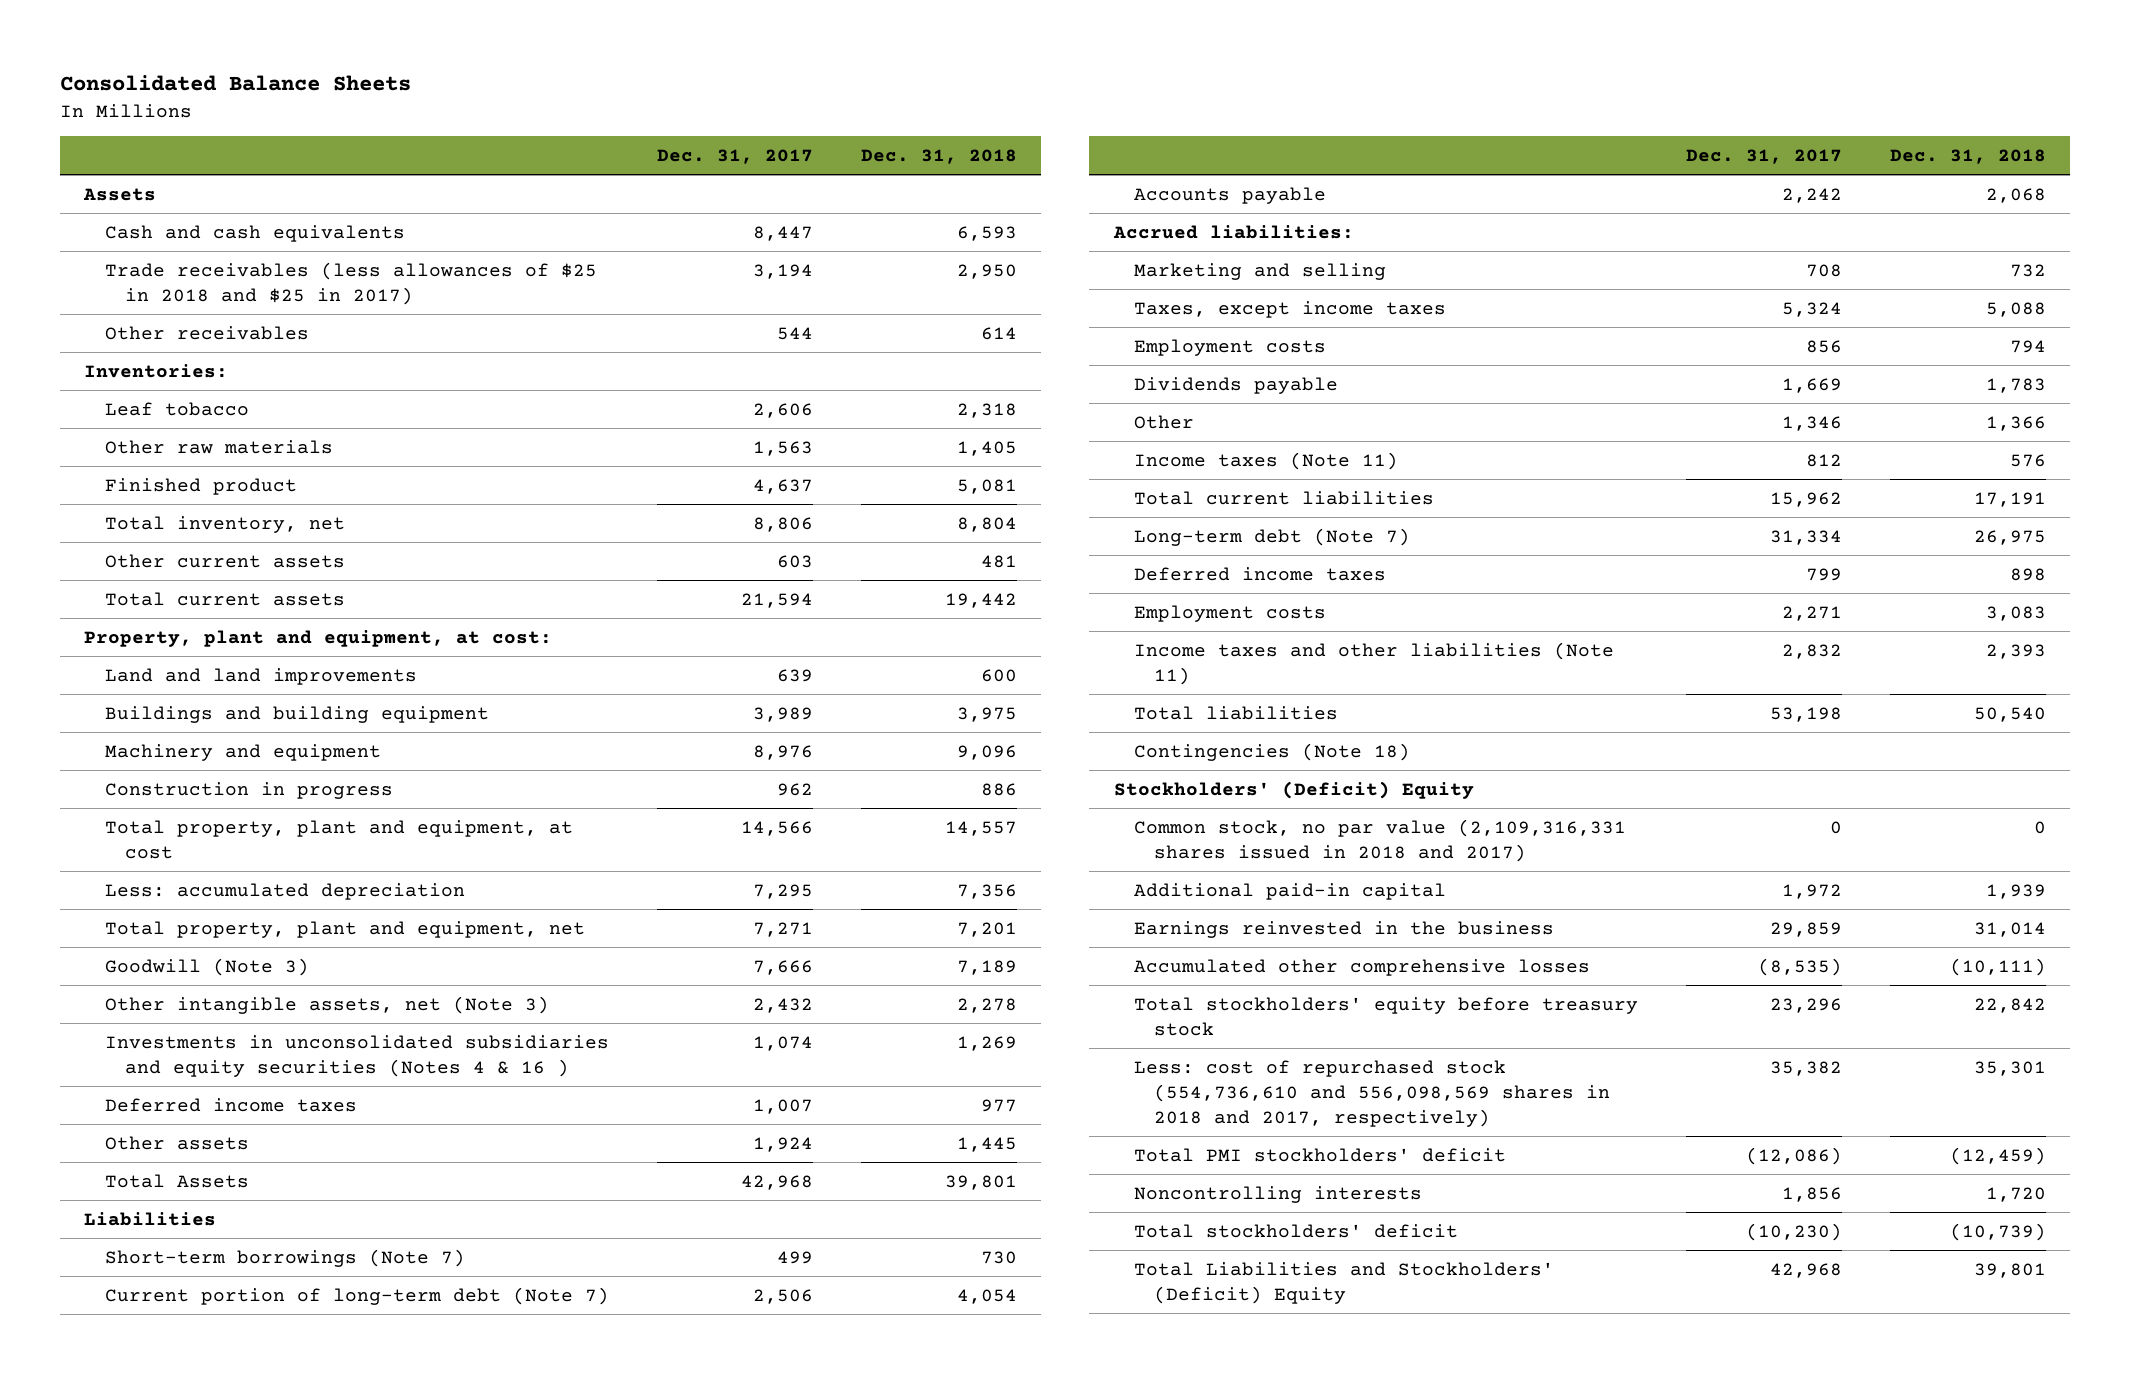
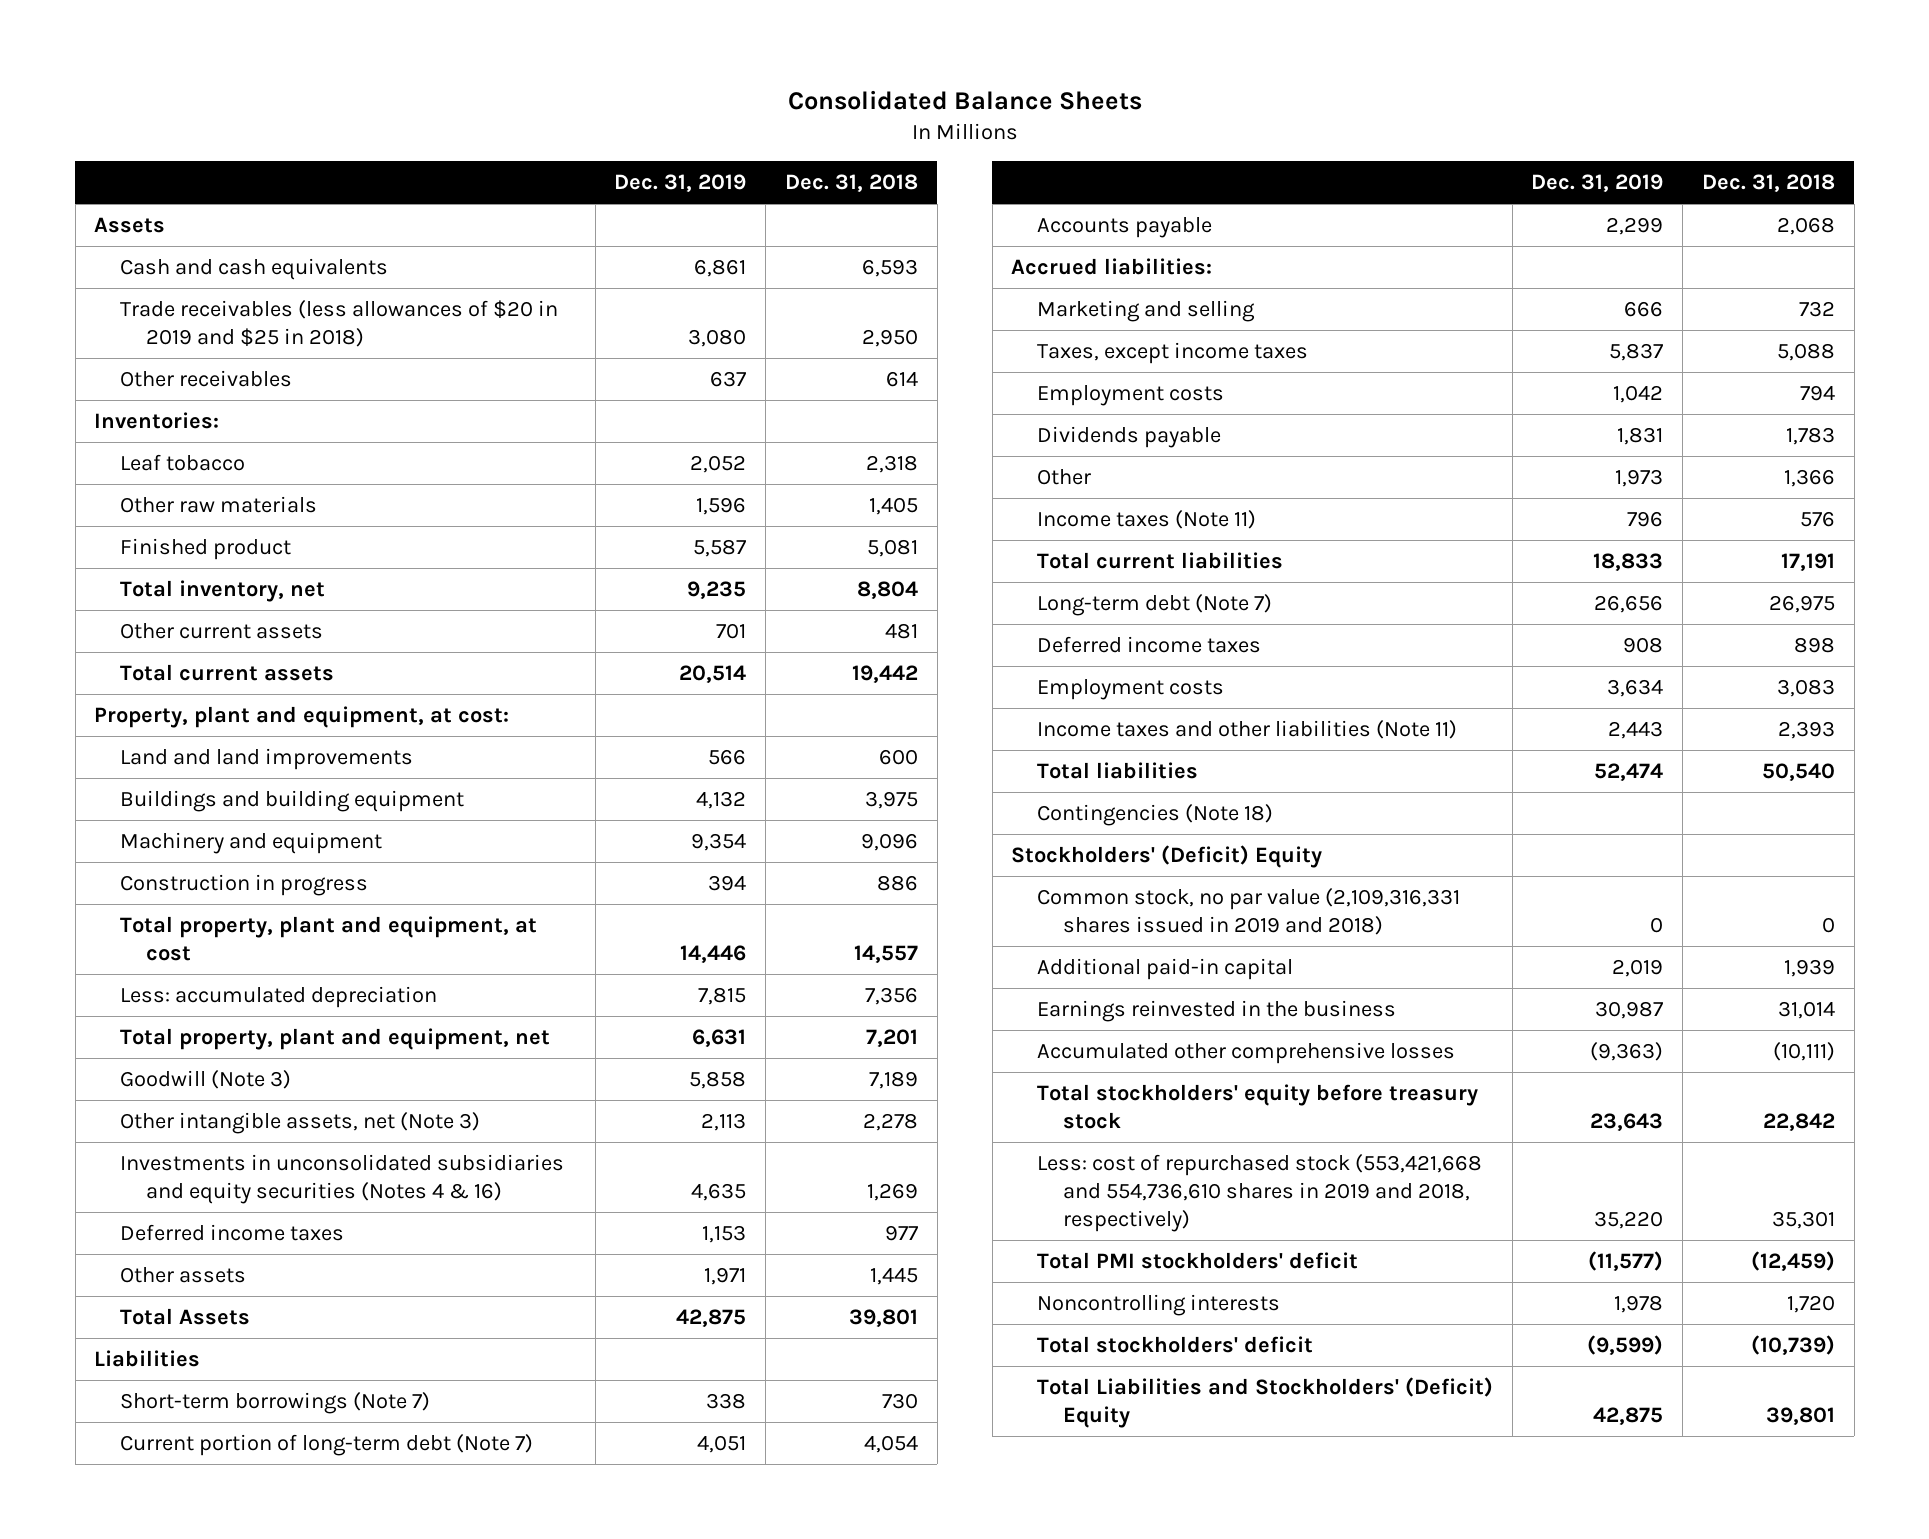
- | Dec. 31, 2017 | Dec. 31, 2018
+ | Dec. 31, 2019 | Dec. 31, 2018
- Trade receivables (less allowances of $25 in 2018 and $25 in 2017) | 3,194 | 2,950
+ Trade receivables (less allowances of $20 in 2019 and $25 in 2018) | 3,080 | 2,950
- Investments in unconsolidated subsidiaries and equity securities (Notes 4 & 16 ) | 1,074 | 1,269
+ Investments in unconsolidated subsidiaries and equity securities (Notes 4 & 16) | 4,635 | 1,269
- Common stock, no par value (2,109,316,331 shares issued in 2018 and 2017) | 0 | 0
+ Common stock, no par value (2,109,316,331 shares issued in 2019 and 2018) | 0 | 0
- Less: cost of repurchased stock (554,736,610 and 556,098,569 shares in 2018 and 2017, respectively) | 35,382 | 35,301
+ Less: cost of repurchased stock (553,421,668 and 554,736,610 shares in 2019 and 2018, respectively) | 35,220 | 35,301

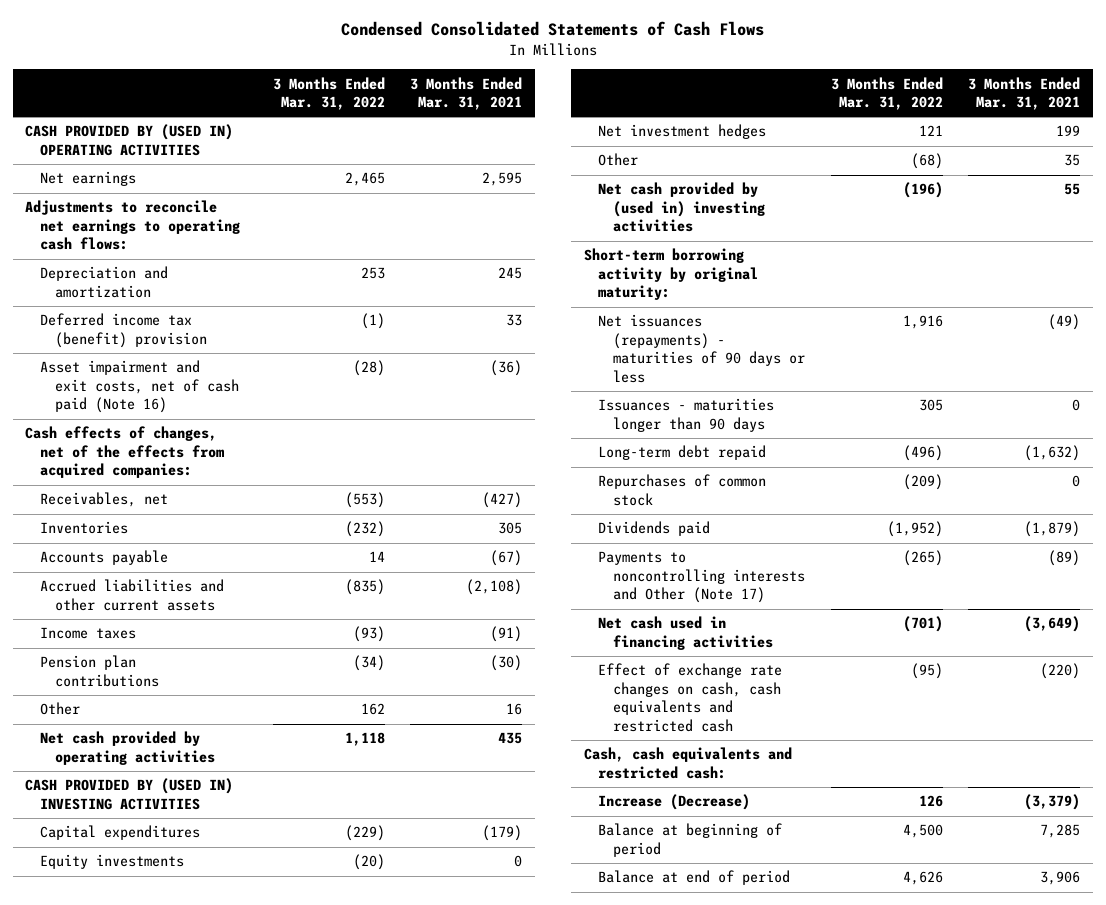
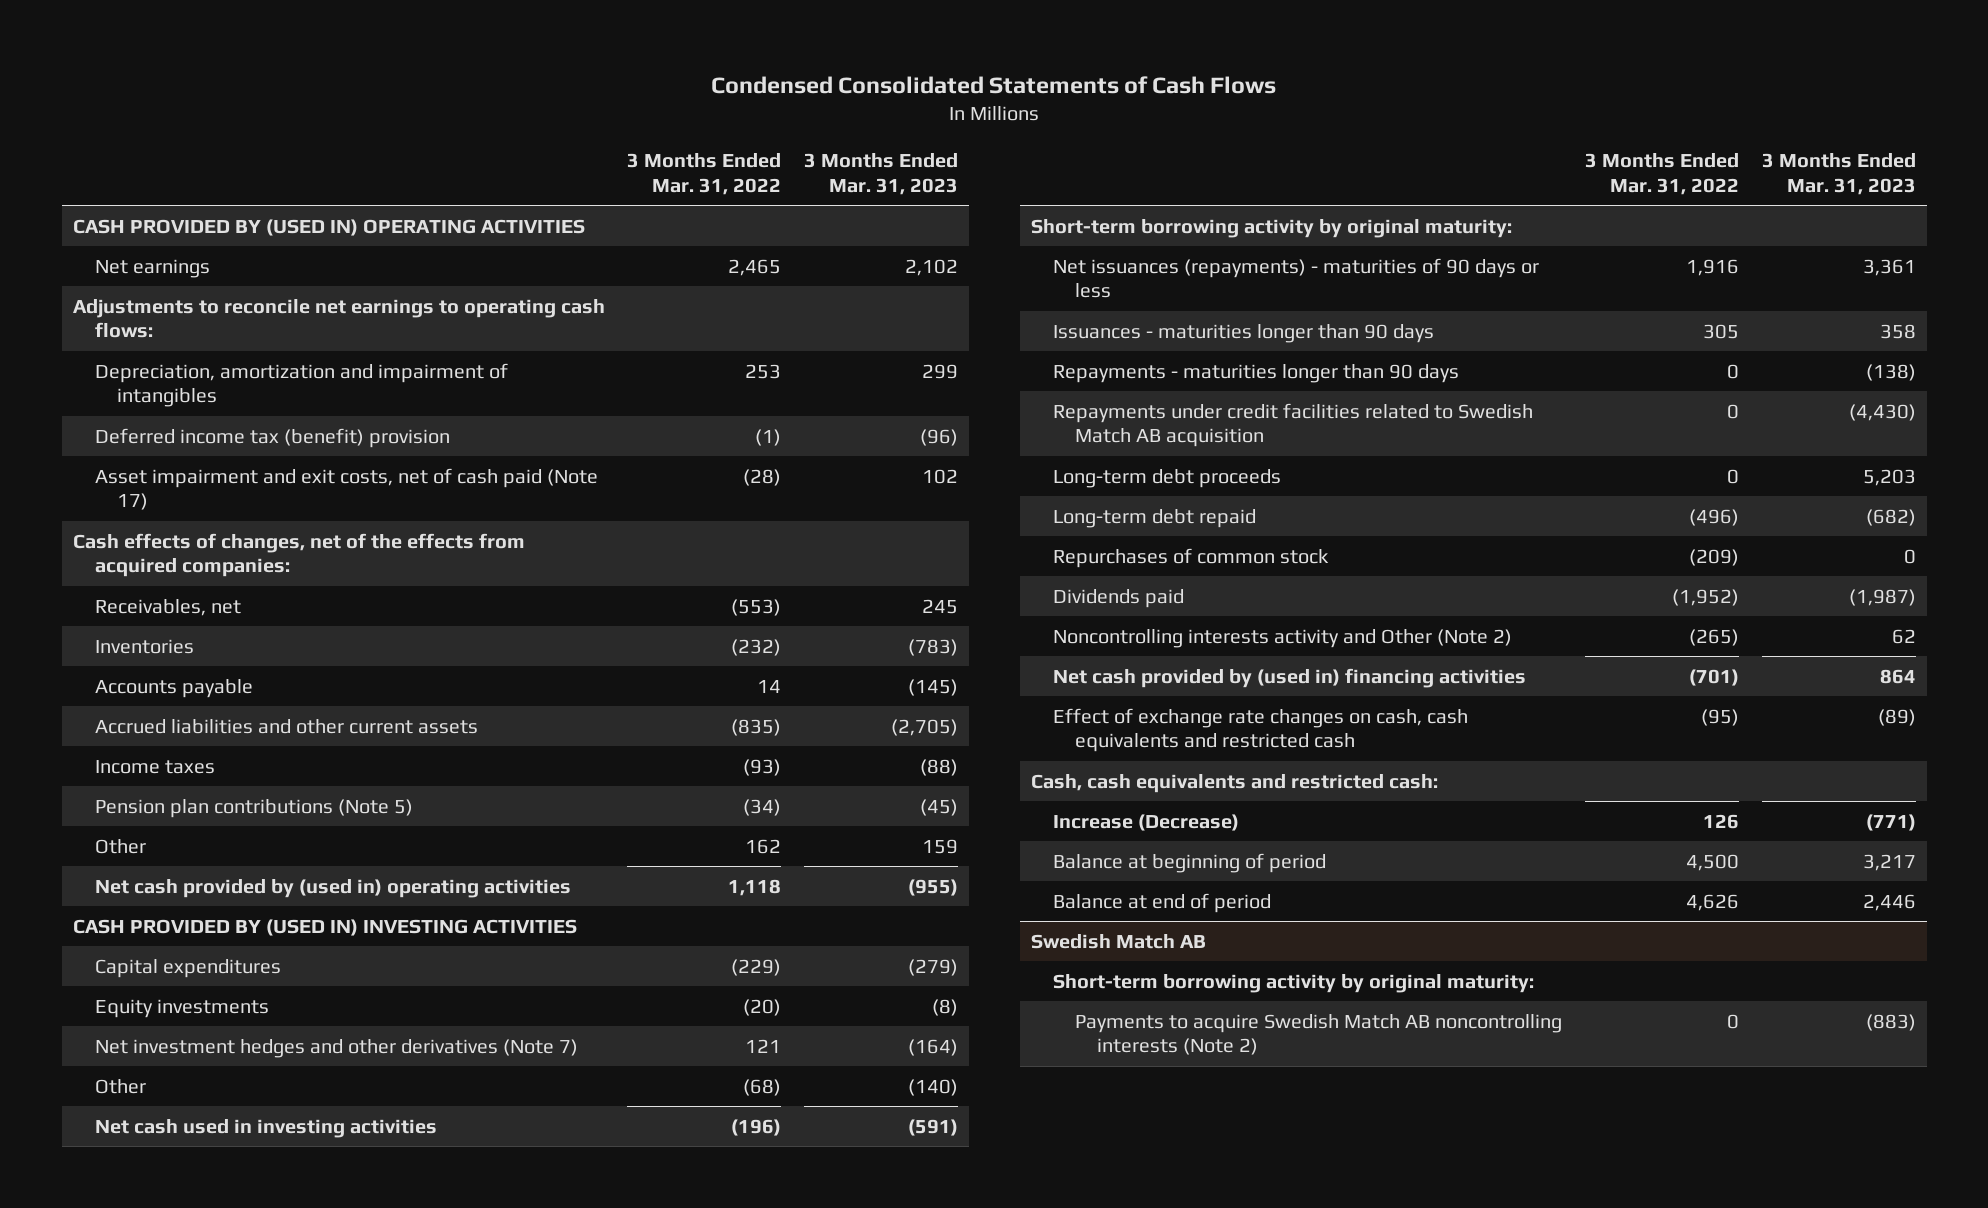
- | 3 Months Ended Mar. 31, 2022 | 3 Months Ended Mar. 31, 2021
+ | 3 Months Ended Mar. 31, 2022 | 3 Months Ended Mar. 31, 2023
- Depreciation and amortization | 253 | 245
+ Depreciation, amortization and impairment of intangibles | 253 | 299
- Asset impairment and exit costs, net of cash paid (Note 16) | (28) | (36)
+ Asset impairment and exit costs, net of cash paid (Note 17) | (28) | 102
- Pension plan contributions | (34) | (30)
+ Pension plan contributions (Note 5) | (34) | (45)
- Net cash provided by operating activities | 1,118 | 435
+ Net cash provided by (used in) operating activities | 1,118 | (955)
- Net investment hedges | 121 | 199
+ Net investment hedges and other derivatives (Note 7) | 121 | (164)
- Net cash provided by (used in) investing activities | (196) | 55
+ Net cash used in investing activities | (196) | (591)
+ Repayments - maturities longer than 90 days | 0 | (138)
+ Repayments under credit facilities related to Swedish Match AB acquisition | 0 | (4,430)
+ Long-term debt proceeds | 0 | 5,203
- Payments to noncontrolling interests and Other (Note 17) | (265) | (89)
- Net cash used in financing activities | (701) | (3,649)
+ Noncontrolling interests activity and Other (Note 2) | (265) | 62
+ Net cash provided by (used in) financing activities | (701) | 864
+ Swedish Match AB
+ Short-term borrowing activity by original maturity:
+ Payments to acquire Swedish Match AB noncontrolling interests (Note 2) | 0 | (883)

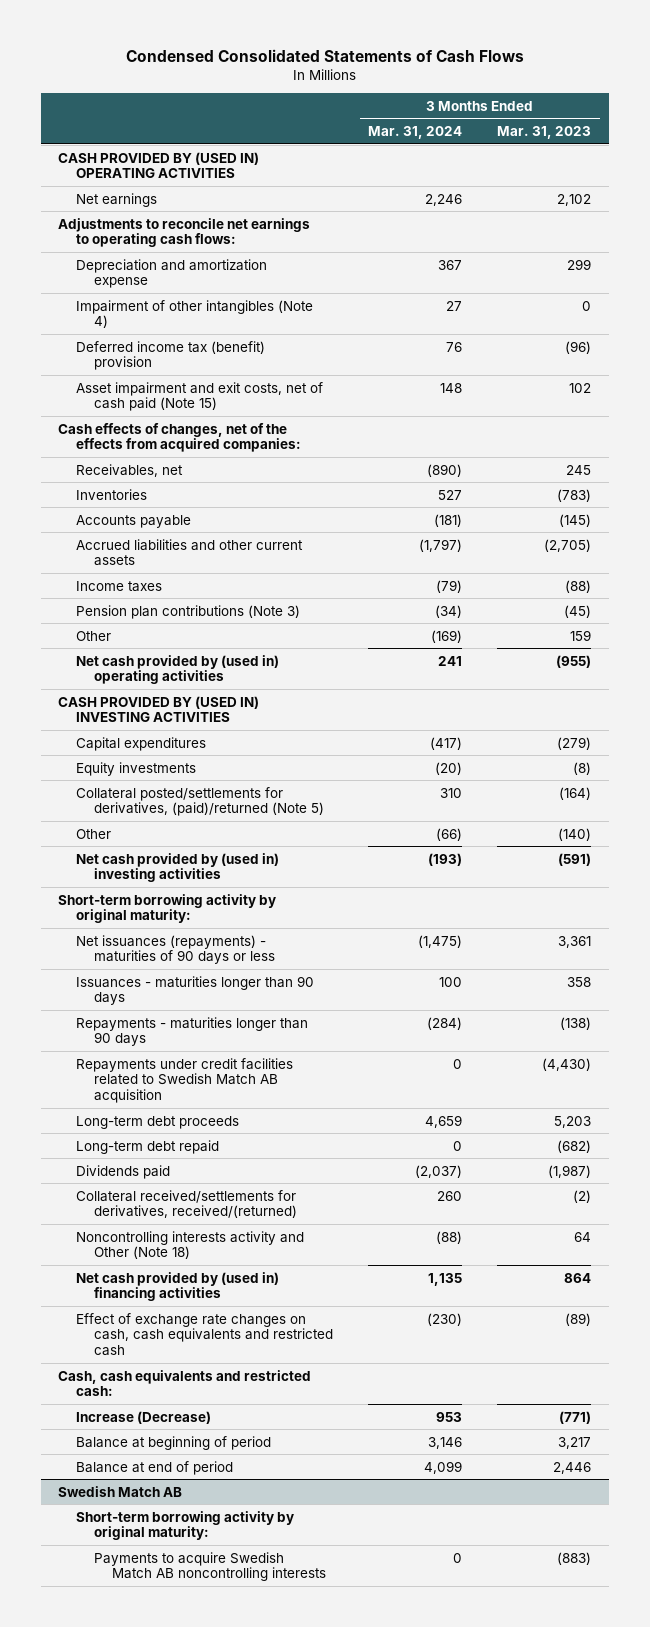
- | 3 Months Ended Mar. 31, 2022 | 3 Months Ended Mar. 31, 2023
+ | 3 Months Ended Mar. 31, 2024 | 3 Months Ended Mar. 31, 2023
- Depreciation, amortization and impairment of intangibles | 253 | 299
+ Depreciation and amortization expense | 367 | 299
+ Impairment of other intangibles (Note 4) | 27 | 0
- Asset impairment and exit costs, net of cash paid (Note 17) | (28) | 102
+ Asset impairment and exit costs, net of cash paid (Note 15) | 148 | 102
- Pension plan contributions (Note 5) | (34) | (45)
+ Pension plan contributions (Note 3) | (34) | (45)
- Net investment hedges and other derivatives (Note 7) | 121 | (164)
+ Collateral posted/settlements for derivatives, (paid)/returned (Note 5) | 310 | (164)
- Net cash used in investing activities | (196) | (591)
+ Net cash provided by (used in) investing activities | (193) | (591)
- Repurchases of common stock | (209) | 0
- Noncontrolling interests activity and Other (Note 2) | (265) | 62
+ Collateral received/settlements for derivatives, received/(returned) | 260 | (2)
+ Noncontrolling interests activity and Other (Note 18) | (88) | 64
@ Swedish Match AB
- Payments to acquire Swedish Match AB noncontrolling interests (Note 2) | 0 | (883)
+ Payments to acquire Swedish Match AB noncontrolling interests | 0 | (883)

